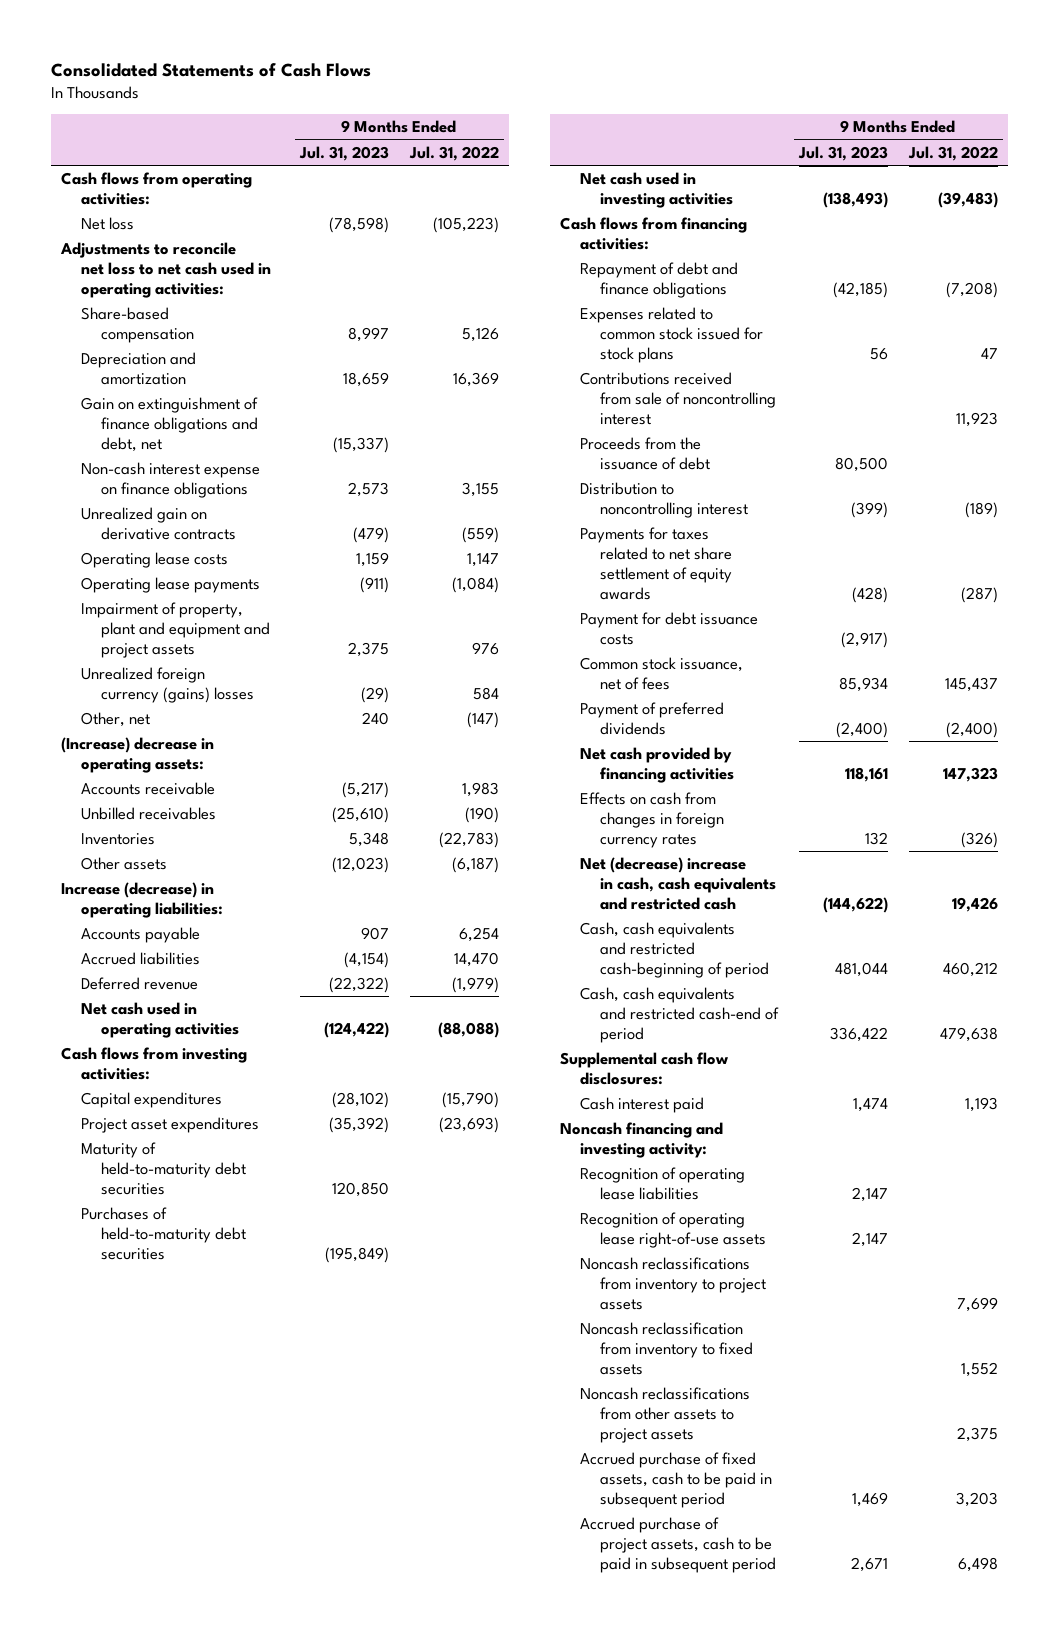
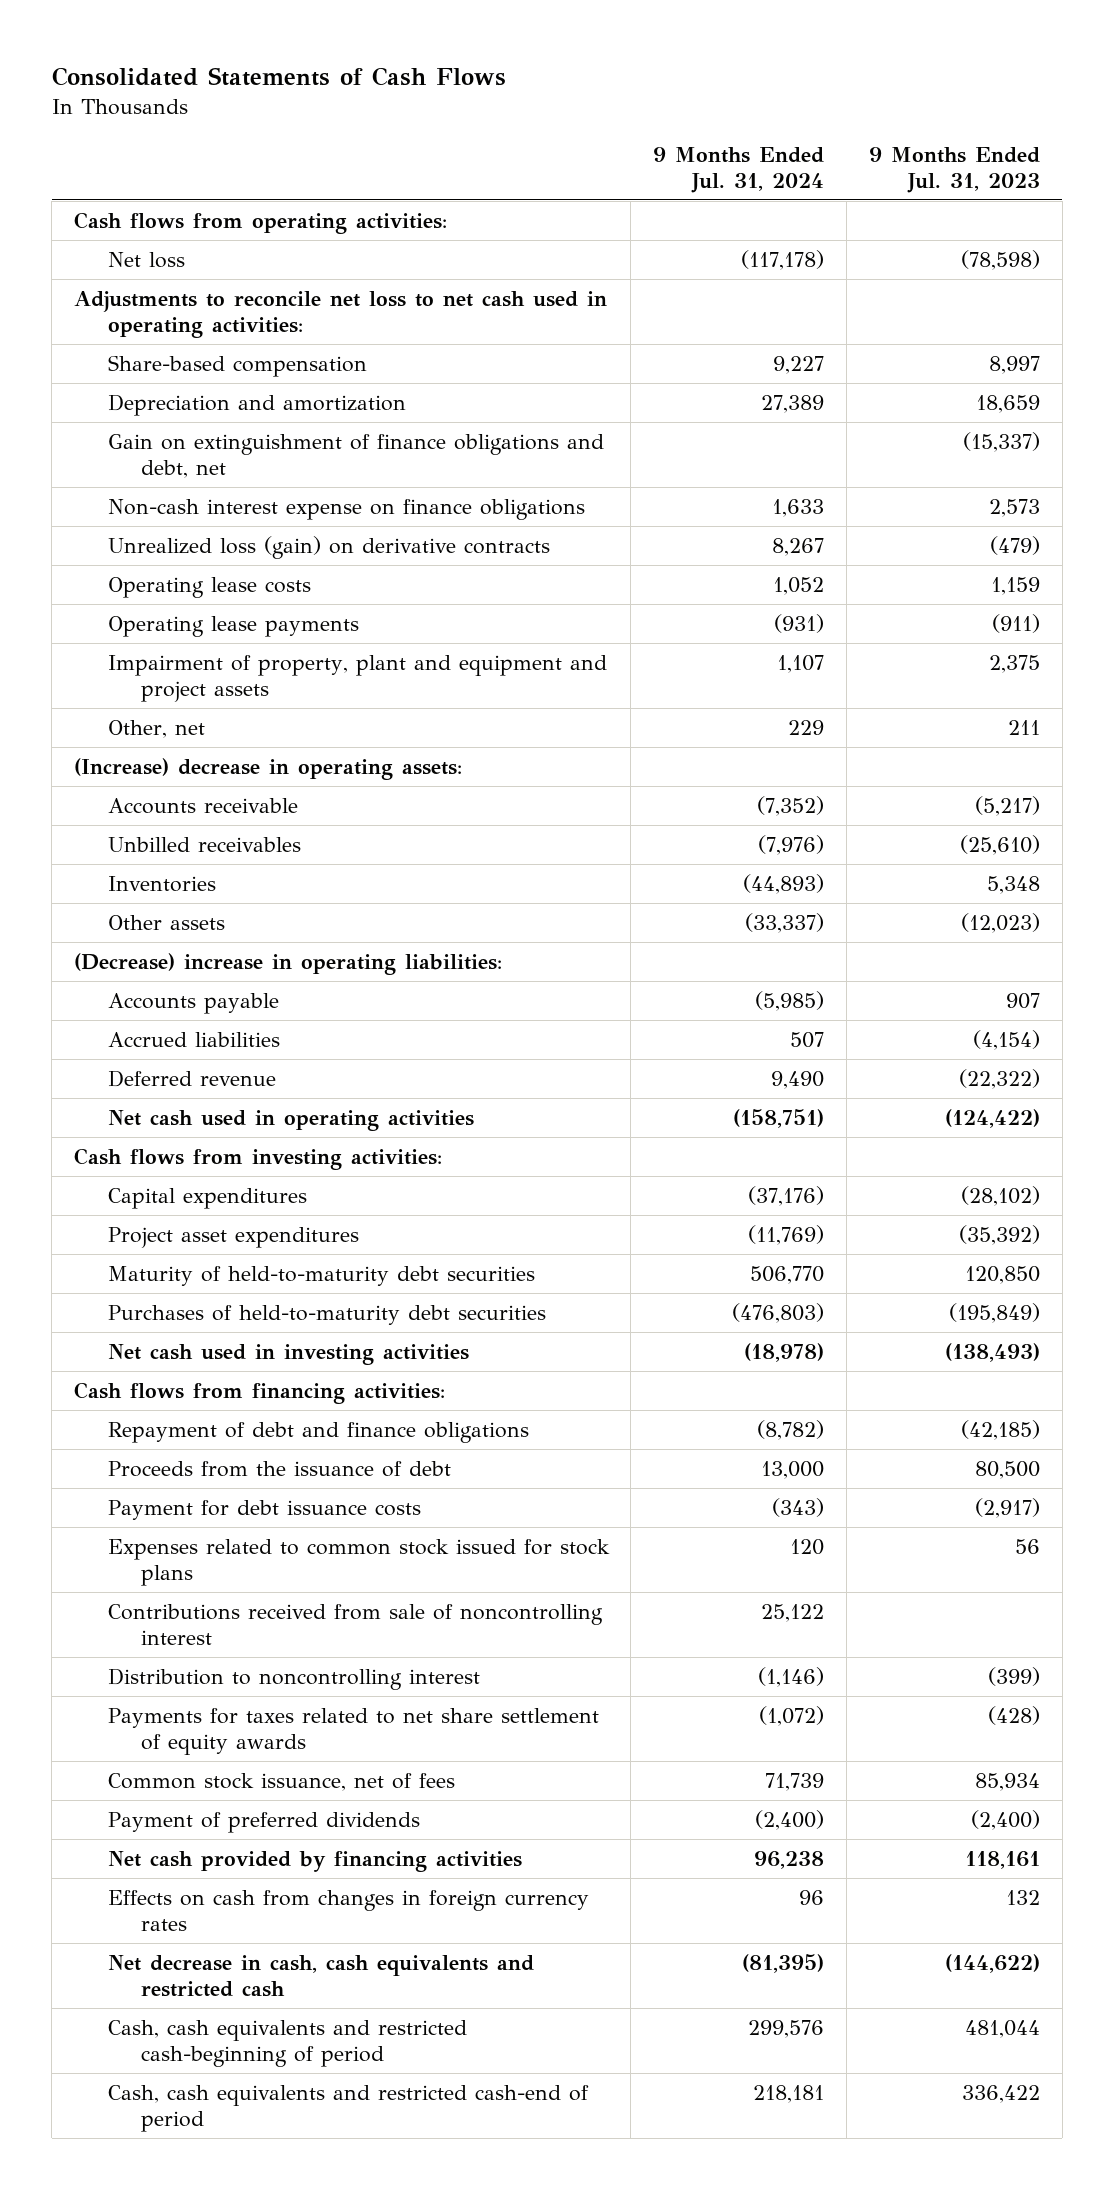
- | 9 Months Ended Jul. 31, 2023 | 9 Months Ended Jul. 31, 2022
+ | 9 Months Ended Jul. 31, 2024 | 9 Months Ended Jul. 31, 2023
- Unrealized gain on derivative contracts | (479) | (559)
+ Unrealized loss (gain) on derivative contracts | 8,267 | (479)
- Unrealized foreign currency (gains) losses | (29) | 584
- Other, net | 240 | (147)
+ Other, net | 229 | 211
- Increase (decrease) in operating liabilities:
+ (Decrease) increase in operating liabilities:
moved up: Proceeds from the issuance of debt | 13,000 | 80,500
moved up: Payment for debt issuance costs | (343) | (2,917)
- Net (decrease) increase in cash, cash equivalents and restricted cash | (144,622) | 19,426
+ Net decrease in cash, cash equivalents and restricted cash | (81,395) | (144,622)
- Supplemental cash flow disclosures:
- Cash interest paid | 1,474 | 1,193
- Noncash financing and investing activity:
- Recognition of operating lease liabilities | 2,147 |
- Recognition of operating lease right-of-use assets | 2,147 |
- Noncash reclassifications from inventory to project assets | | 7,699
- Noncash reclassification from inventory to fixed assets | | 1,552
- Noncash reclassifications from other assets to project assets | | 2,375
- Accrued purchase of fixed assets, cash to be paid in subsequent period | 1,469 | 3,203
- Accrued purchase of project assets, cash to be paid in subsequent period | 2,671 | 6,498

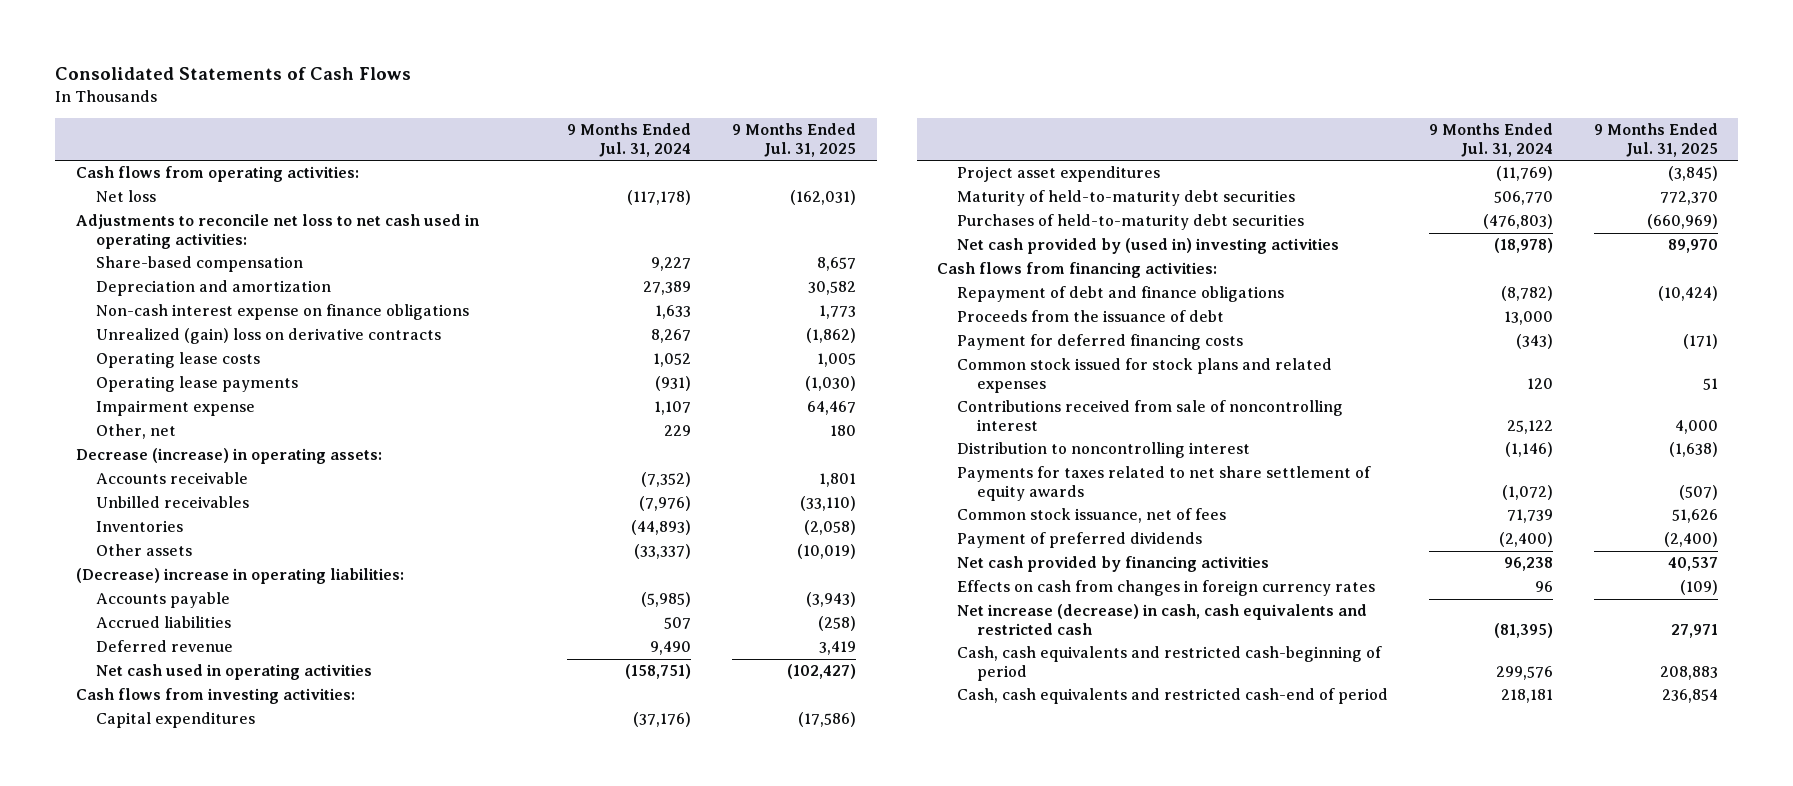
- | 9 Months Ended Jul. 31, 2024 | 9 Months Ended Jul. 31, 2023
+ | 9 Months Ended Jul. 31, 2024 | 9 Months Ended Jul. 31, 2025
- Gain on extinguishment of finance obligations and debt, net | | (15,337)
- Unrealized loss (gain) on derivative contracts | 8,267 | (479)
+ Unrealized (gain) loss on derivative contracts | 8,267 | (1,862)
- Impairment of property, plant and equipment and project assets | 1,107 | 2,375
+ Impairment expense | 1,107 | 64,467
- (Increase) decrease in operating assets:
+ Decrease (increase) in operating assets:
- Net cash used in investing activities | (18,978) | (138,493)
+ Net cash provided by (used in) investing activities | (18,978) | 89,970
- Payment for debt issuance costs | (343) | (2,917)
- Expenses related to common stock issued for stock plans | 120 | 56
+ Payment for deferred financing costs | (343) | (171)
+ Common stock issued for stock plans and related expenses | 120 | 51
- Net decrease in cash, cash equivalents and restricted cash | (81,395) | (144,622)
+ Net increase (decrease) in cash, cash equivalents and restricted cash | (81,395) | 27,971

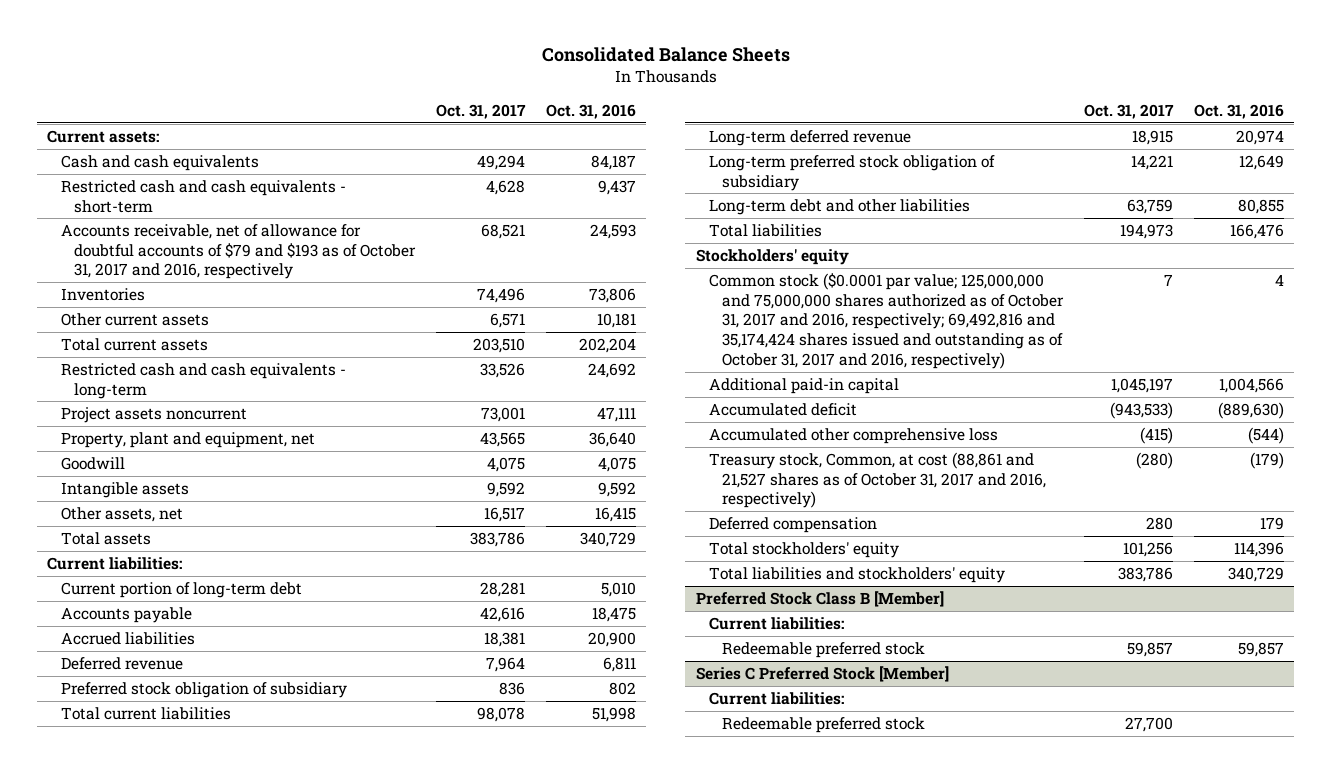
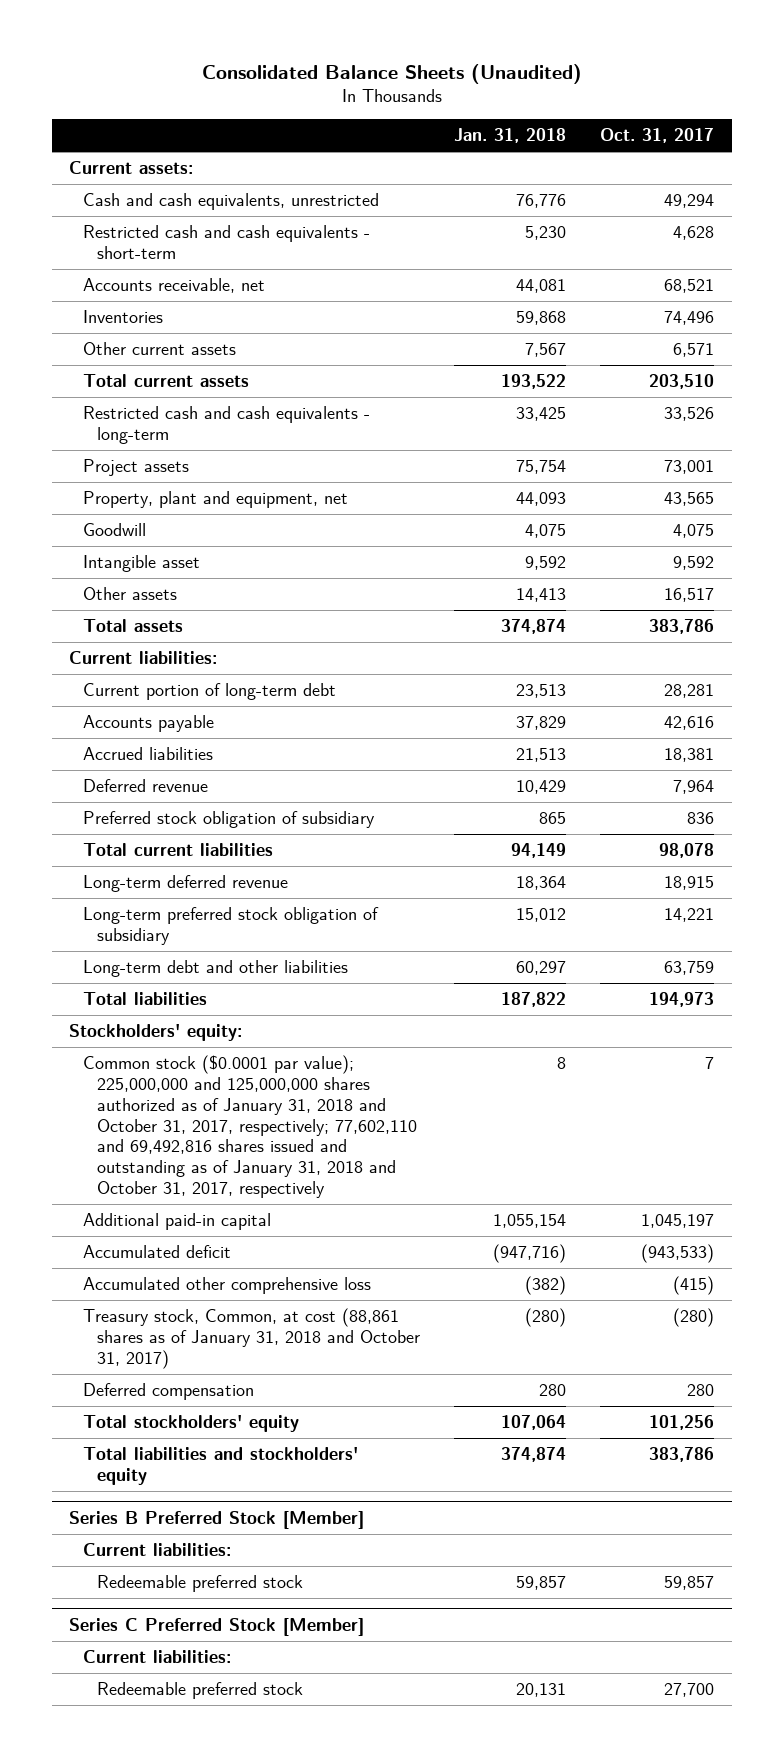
- Consolidated Balance Sheets
+ Consolidated Balance Sheets (Unaudited)
- | Oct. 31, 2017 | Oct. 31, 2016
+ | Jan. 31, 2018 | Oct. 31, 2017
- Cash and cash equivalents | 49,294 | 84,187
+ Cash and cash equivalents, unrestricted | 76,776 | 49,294
- Accounts receivable, net of allowance for doubtful accounts of $79 and $193 as of October 31, 2017 and 2016, respectively | 68,521 | 24,593
+ Accounts receivable, net | 44,081 | 68,521
- Project assets noncurrent | 73,001 | 47,111
+ Project assets | 75,754 | 73,001
- Intangible assets | 9,592 | 9,592
- Other assets, net | 16,517 | 16,415
+ Intangible asset | 9,592 | 9,592
+ Other assets | 14,413 | 16,517
- Stockholders' equity
- Common stock ($0.0001 par value; 125,000,000 and 75,000,000 shares authorized as of October 31, 2017 and 2016, respectively; 69,492,816 and 35,174,424 shares issued and outstanding as of October 31, 2017 and 2016, respectively) | 7 | 4
+ Stockholders' equity:
+ Common stock ($0.0001 par value); 225,000,000 and 125,000,000 shares authorized as of January 31, 2018 and October 31, 2017, respectively; 77,602,110 and 69,492,816 shares issued and outstanding as of January 31, 2018 and October 31, 2017, respectively | 8 | 7
- Treasury stock, Common, at cost (88,861 and 21,527 shares as of October 31, 2017 and 2016, respectively) | (280) | (179)
+ Treasury stock, Common, at cost (88,861 shares as of January 31, 2018 and October 31, 2017) | (280) | (280)
- Preferred Stock Class B [Member]
+ Series B Preferred Stock [Member]

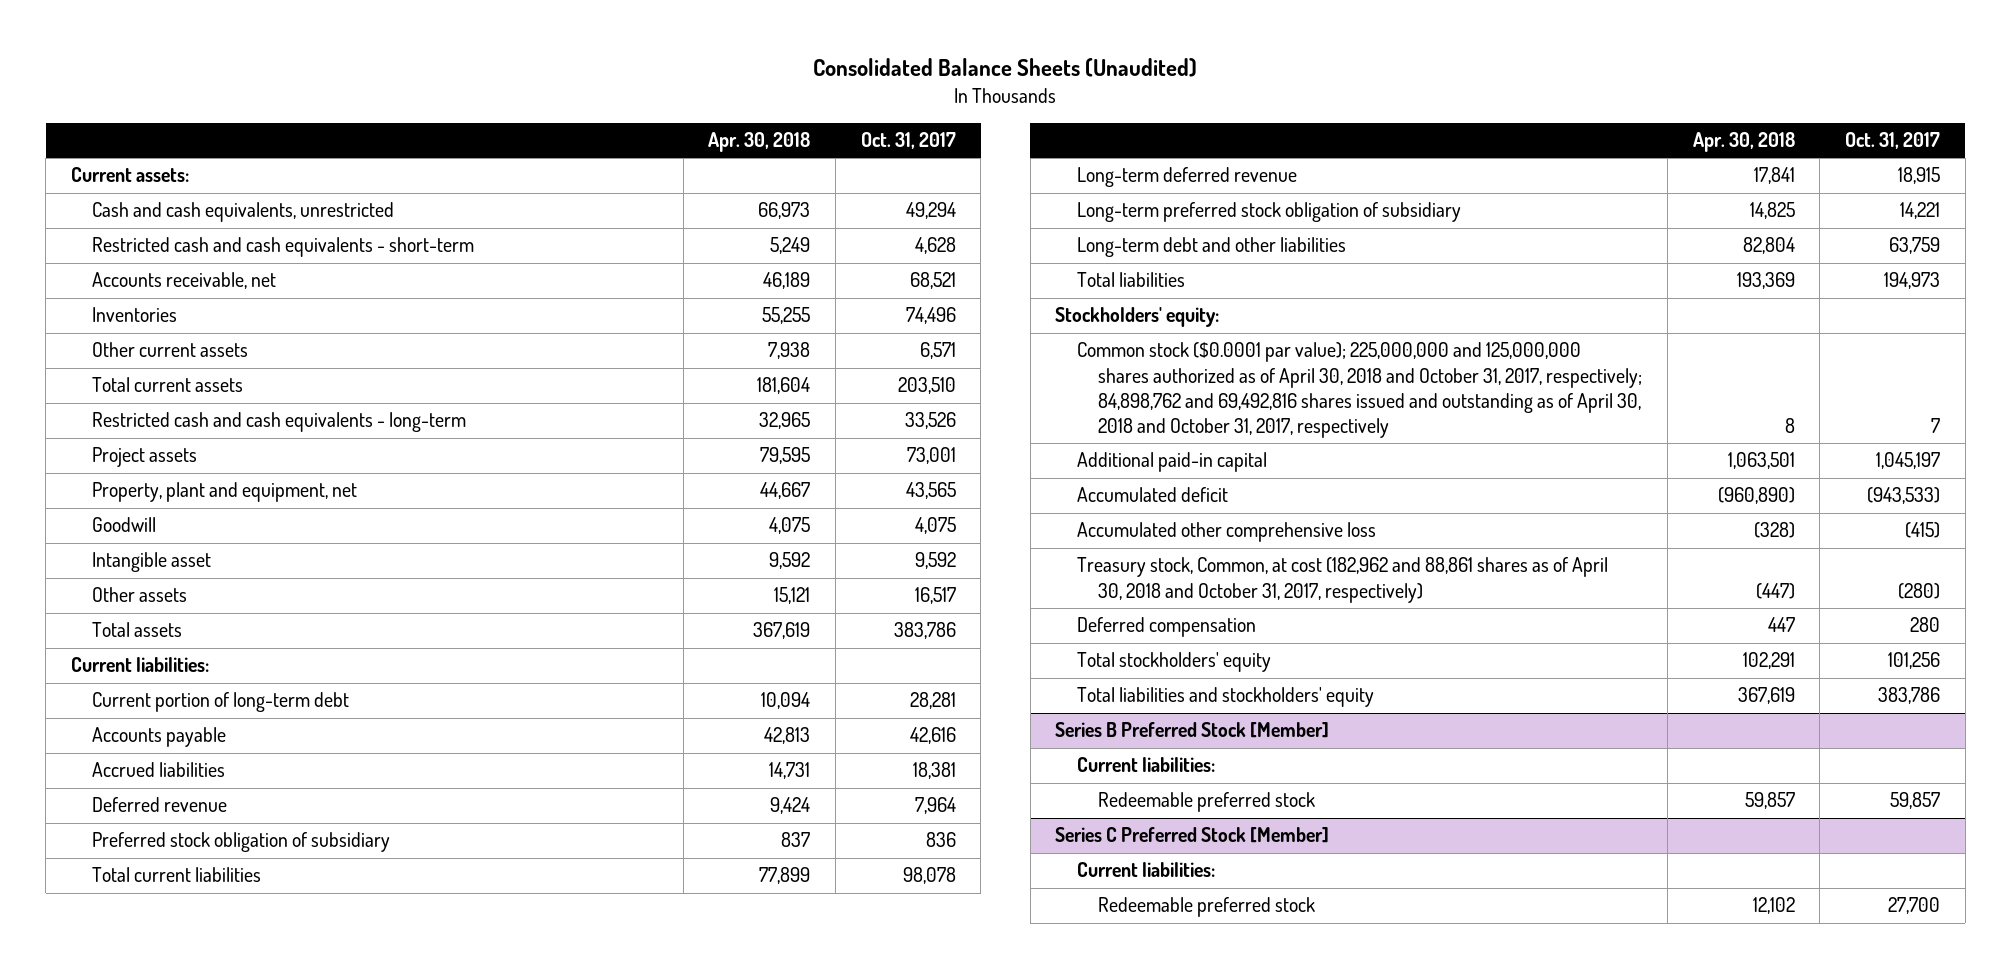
- | Jan. 31, 2018 | Oct. 31, 2017
+ | Apr. 30, 2018 | Oct. 31, 2017
- Common stock ($0.0001 par value); 225,000,000 and 125,000,000 shares authorized as of January 31, 2018 and October 31, 2017, respectively; 77,602,110 and 69,492,816 shares issued and outstanding as of January 31, 2018 and October 31, 2017, respectively | 8 | 7
+ Common stock ($0.0001 par value); 225,000,000 and 125,000,000 shares authorized as of April 30, 2018 and October 31, 2017, respectively; 84,898,762 and 69,492,816 shares issued and outstanding as of April 30, 2018 and October 31, 2017, respectively | 8 | 7
- Treasury stock, Common, at cost (88,861 shares as of January 31, 2018 and October 31, 2017) | (280) | (280)
+ Treasury stock, Common, at cost (182,962 and 88,861 shares as of April 30, 2018 and October 31, 2017, respectively) | (447) | (280)

